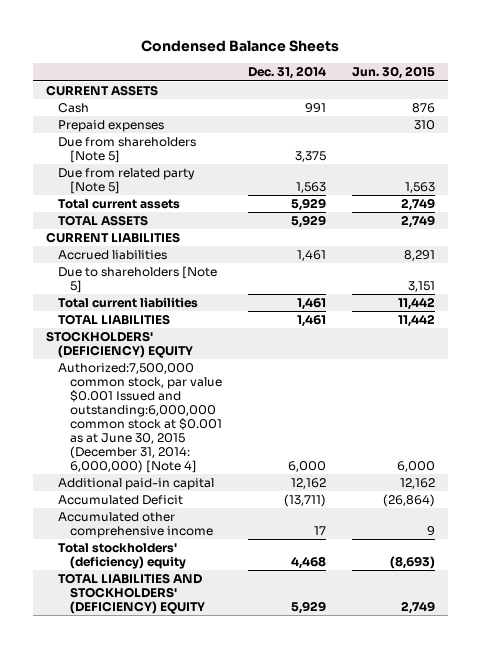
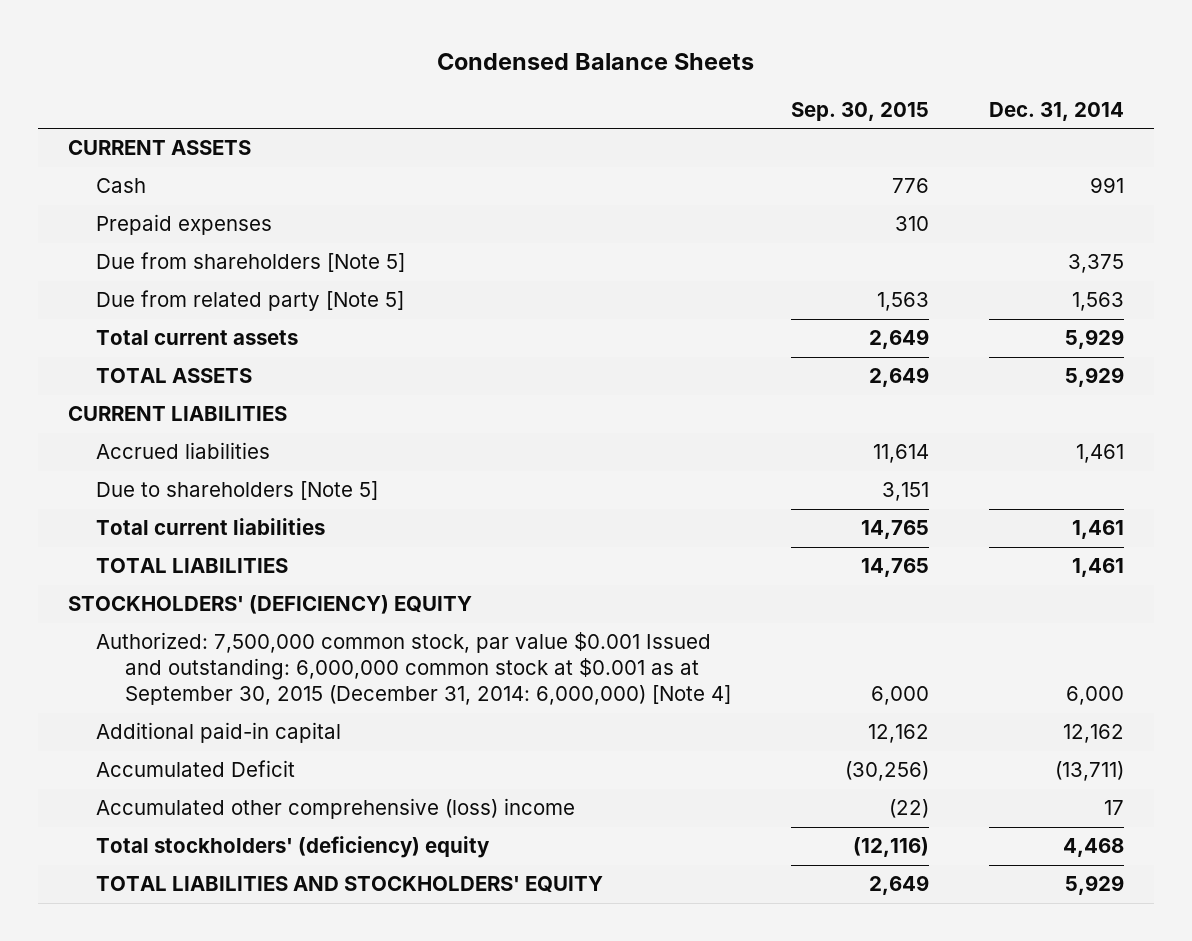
- | Dec. 31, 2014 | Jun. 30, 2015
+ | Sep. 30, 2015 | Dec. 31, 2014
- Authorized:7,500,000 common stock, par value $0.001 Issued and outstanding:6,000,000 common stock at $0.001 as at June 30, 2015 (December 31, 2014: 6,000,000) [Note 4] | 6,000 | 6,000
+ Authorized: 7,500,000 common stock, par value $0.001 Issued and outstanding: 6,000,000 common stock at $0.001 as at September 30, 2015 (December 31, 2014: 6,000,000) [Note 4] | 6,000 | 6,000
- Accumulated other comprehensive income | 17 | 9
+ Accumulated other comprehensive (loss) income | (22) | 17
- TOTAL LIABILITIES AND STOCKHOLDERS' (DEFICIENCY) EQUITY | 5,929 | 2,749
+ TOTAL LIABILITIES AND STOCKHOLDERS' EQUITY | 2,649 | 5,929

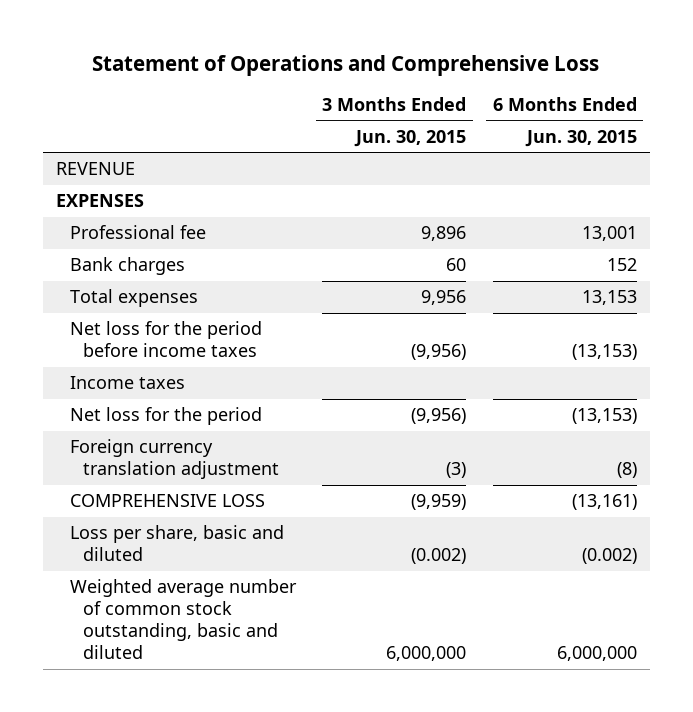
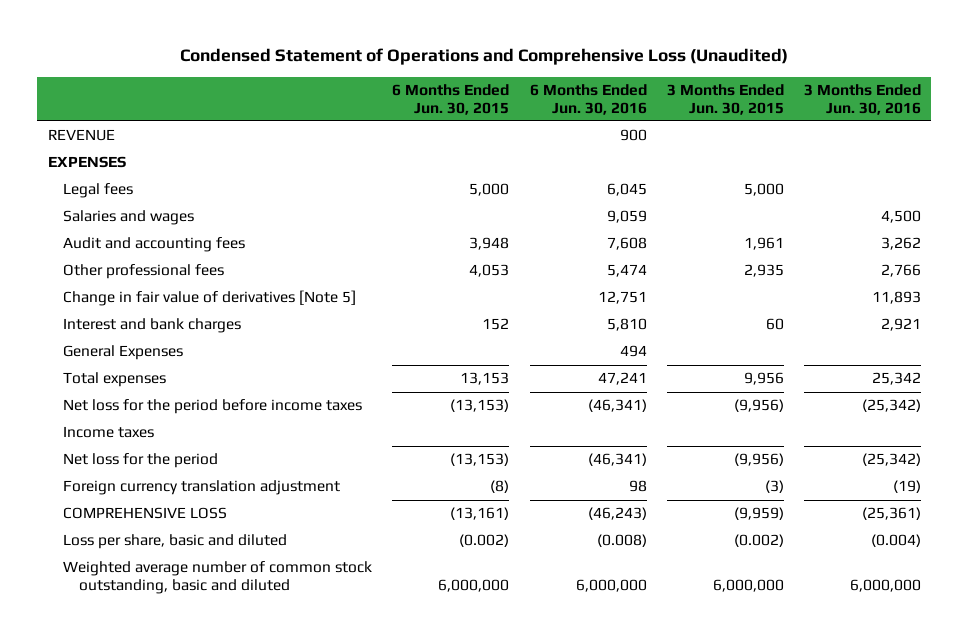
- Statement of Operations and Comprehensive Loss
+ Condensed Statement of Operations and Comprehensive Loss (Unaudited)
- | 3 Months Ended Jun. 30, 2015 | 6 Months Ended Jun. 30, 2015
+ | 6 Months Ended Jun. 30, 2015 | 6 Months Ended Jun. 30, 2016 | 3 Months Ended Jun. 30, 2015 | 3 Months Ended Jun. 30, 2016
- Professional fee | 9,896 | 13,001
- Bank charges | 60 | 152
+ Legal fees | 5,000 | 6,045 | 5,000 |
+ Salaries and wages | | 9,059 | | 4,500
+ Audit and accounting fees | 3,948 | 7,608 | 1,961 | 3,262
+ Other professional fees | 4,053 | 5,474 | 2,935 | 2,766
+ Change in fair value of derivatives [Note 5] | | 12,751 | | 11,893
+ Interest and bank charges | 152 | 5,810 | 60 | 2,921
+ General Expenses | | 494 | |

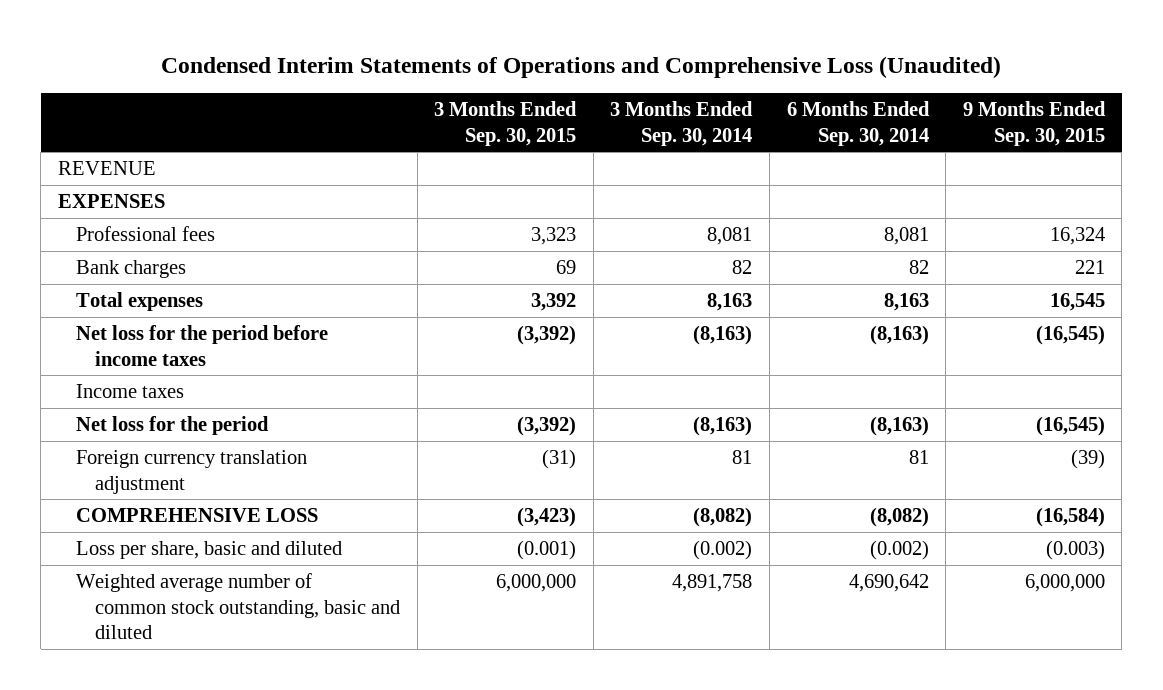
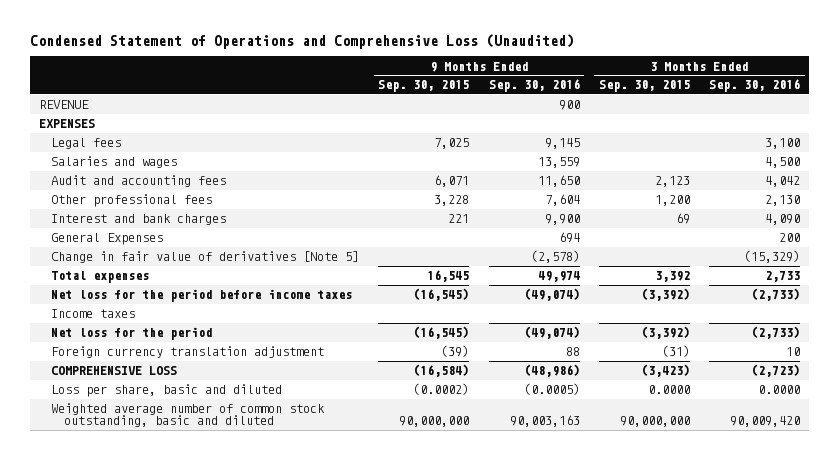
- Condensed Interim Statements of Operations and Comprehensive Loss (Unaudited)
+ Condensed Statement of Operations and Comprehensive Loss (Unaudited)
- | 3 Months Ended Sep. 30, 2015 | 3 Months Ended Sep. 30, 2014 | 6 Months Ended Sep. 30, 2014 | 9 Months Ended Sep. 30, 2015
+ | 9 Months Ended Sep. 30, 2015 | 9 Months Ended Sep. 30, 2016 | 3 Months Ended Sep. 30, 2015 | 3 Months Ended Sep. 30, 2016
- Professional fees | 3,323 | 8,081 | 8,081 | 16,324
- Bank charges | 69 | 82 | 82 | 221
+ Legal fees | 7,025 | 9,145 | | 3,100
+ Salaries and wages | | 13,559 | | 4,500
+ Audit and accounting fees | 6,071 | 11,650 | 2,123 | 4,042
+ Other professional fees | 3,228 | 7,604 | 1,200 | 2,130
+ Interest and bank charges | 221 | 9,900 | 69 | 4,090
+ General Expenses | | 694 | | 200
+ Change in fair value of derivatives [Note 5] | | (2,578) | | (15,329)
- Loss per share, basic and diluted | (0.001) | (0.002) | (0.002) | (0.003)
- Weighted average number of common stock outstanding, basic and diluted | 6,000,000 | 4,891,758 | 4,690,642 | 6,000,000
+ Loss per share, basic and diluted | (0.0002) | (0.0005) | 0.0000 | 0.0000
+ Weighted average number of common stock outstanding, basic and diluted | 90,000,000 | 90,003,163 | 90,000,000 | 90,009,420

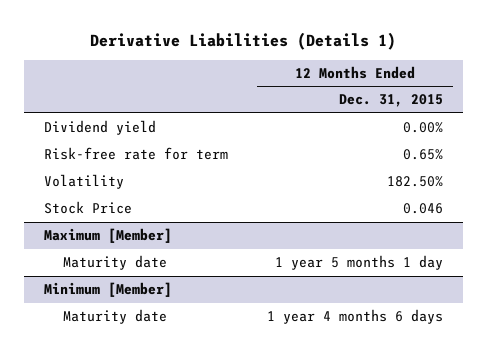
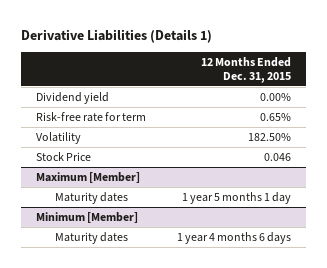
@ Maximum [Member]
- Maturity date | 1 year 5 months 1 day
+ Maturity dates | 1 year 5 months 1 day
@ Minimum [Member]
- Maturity date | 1 year 4 months 6 days
+ Maturity dates | 1 year 4 months 6 days

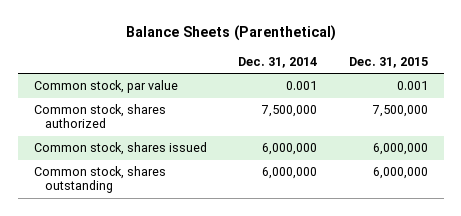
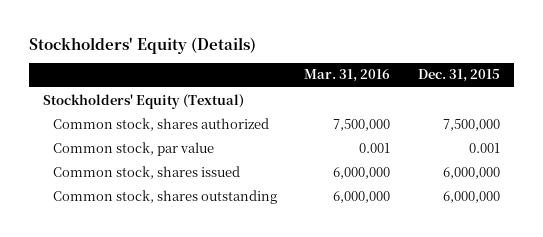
- Balance Sheets (Parenthetical)
+ Stockholders' Equity (Details)
- | Dec. 31, 2014 | Dec. 31, 2015
+ | Mar. 31, 2016 | Dec. 31, 2015
+ Stockholders' Equity (Textual)
moved down: Common stock, par value | 0.001 | 0.001

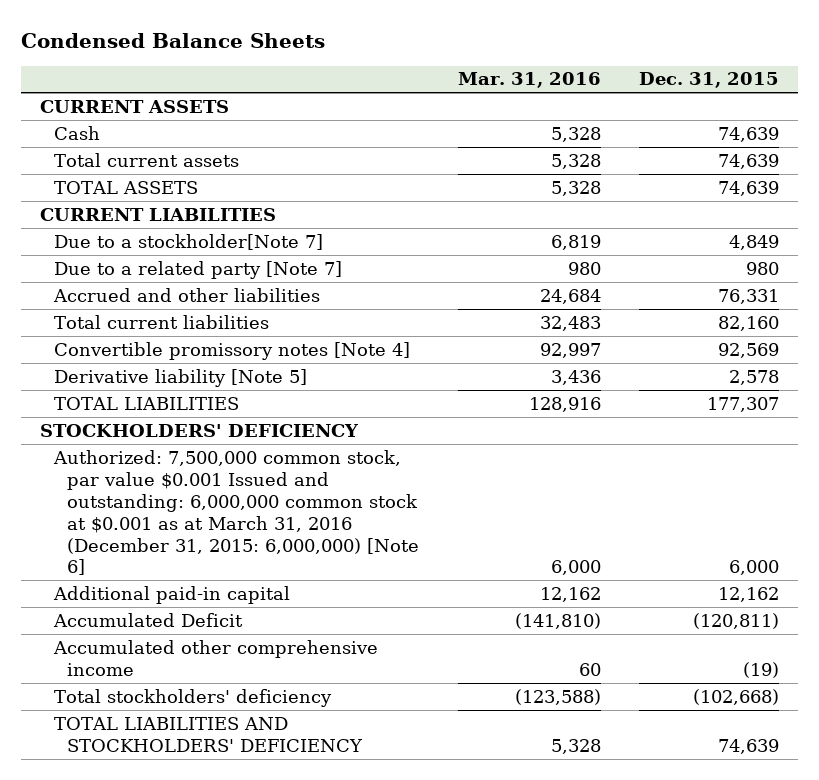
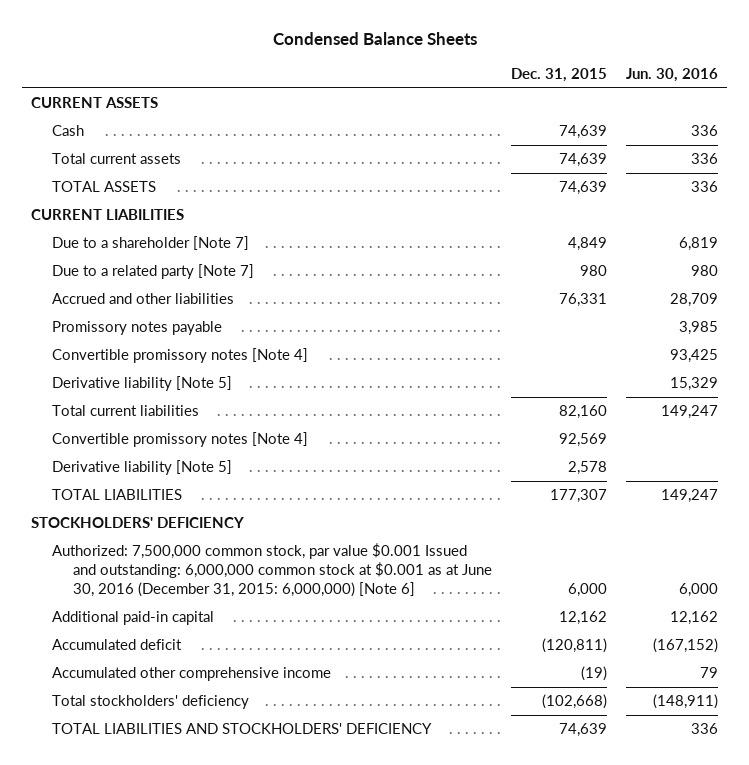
- | Mar. 31, 2016 | Dec. 31, 2015
+ | Dec. 31, 2015 | Jun. 30, 2016
- Due to a stockholder[Note 7] | 6,819 | 4,849
+ Due to a shareholder [Note 7] | 4,849 | 6,819
+ Promissory notes payable | | 3,985
+ Convertible promissory notes [Note 4] | | 93,425
+ Derivative liability [Note 5] | | 15,329
- Authorized: 7,500,000 common stock, par value $0.001 Issued and outstanding: 6,000,000 common stock at $0.001 as at March 31, 2016 (December 31, 2015: 6,000,000) [Note 6] | 6,000 | 6,000
+ Authorized: 7,500,000 common stock, par value $0.001 Issued and outstanding: 6,000,000 common stock at $0.001 as at June 30, 2016 (December 31, 2015: 6,000,000) [Note 6] | 6,000 | 6,000
- Accumulated Deficit | (141,810) | (120,811)
+ Accumulated deficit | (120,811) | (167,152)

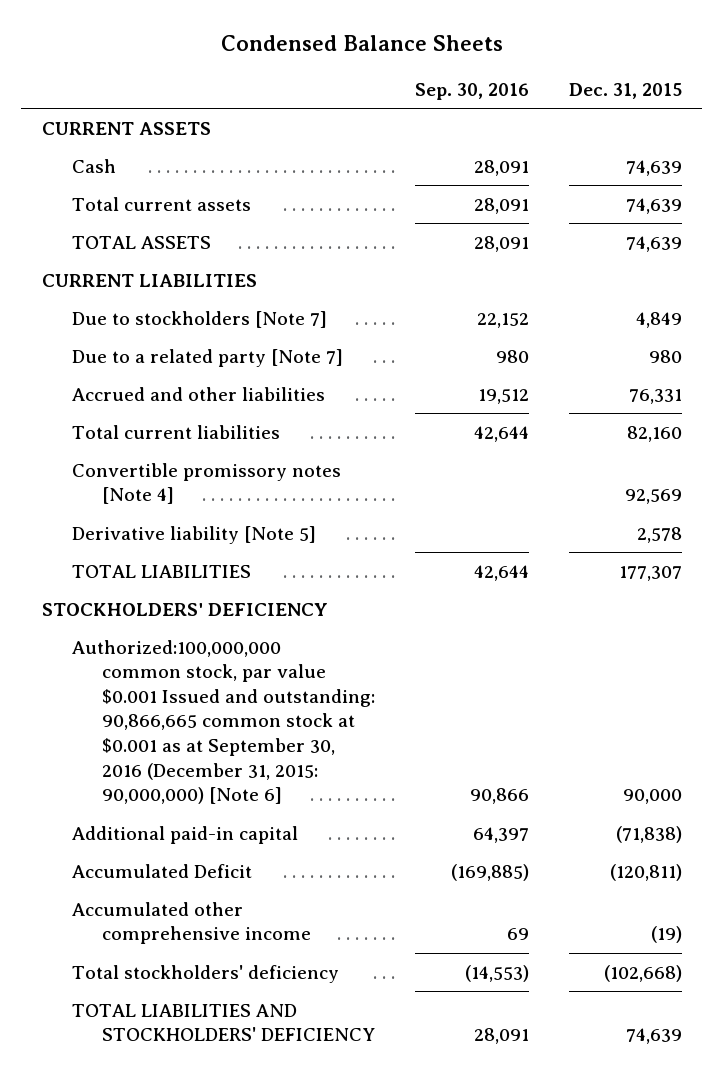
- | Dec. 31, 2015 | Jun. 30, 2016
+ | Sep. 30, 2016 | Dec. 31, 2015
- Due to a shareholder [Note 7] | 4,849 | 6,819
+ Due to stockholders [Note 7] | 22,152 | 4,849
- Promissory notes payable | | 3,985
- Convertible promissory notes [Note 4] | | 93,425
- Derivative liability [Note 5] | | 15,329
- Authorized: 7,500,000 common stock, par value $0.001 Issued and outstanding: 6,000,000 common stock at $0.001 as at June 30, 2016 (December 31, 2015: 6,000,000) [Note 6] | 6,000 | 6,000
- Additional paid-in capital | 12,162 | 12,162
- Accumulated deficit | (120,811) | (167,152)
+ Authorized:100,000,000 common stock, par value $0.001 Issued and outstanding: 90,866,665 common stock at $0.001 as at September 30, 2016 (December 31, 2015: 90,000,000) [Note 6] | 90,866 | 90,000
+ Additional paid-in capital | 64,397 | (71,838)
+ Accumulated Deficit | (169,885) | (120,811)

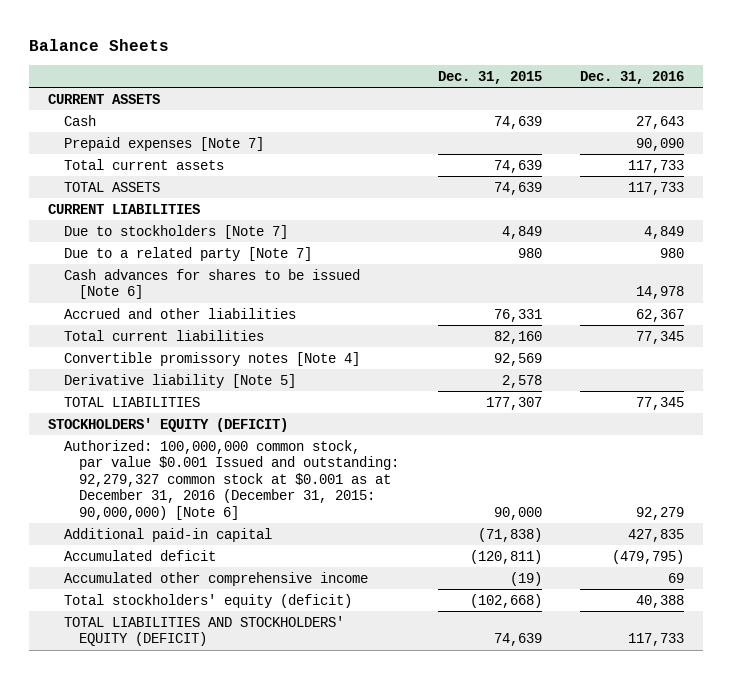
- Condensed Balance Sheets
+ Balance Sheets
- | Sep. 30, 2016 | Dec. 31, 2015
+ | Dec. 31, 2015 | Dec. 31, 2016
+ Prepaid expenses [Note 7] | | 90,090
+ Cash advances for shares to be issued [Note 6] | | 14,978
- STOCKHOLDERS' DEFICIENCY
- Authorized:100,000,000 common stock, par value $0.001 Issued and outstanding: 90,866,665 common stock at $0.001 as at September 30, 2016 (December 31, 2015: 90,000,000) [Note 6] | 90,866 | 90,000
+ STOCKHOLDERS' EQUITY (DEFICIT)
+ Authorized: 100,000,000 common stock, par value $0.001 Issued and outstanding: 92,279,327 common stock at $0.001 as at December 31, 2016 (December 31, 2015: 90,000,000) [Note 6] | 90,000 | 92,279
- Accumulated Deficit | (169,885) | (120,811)
+ Accumulated deficit | (120,811) | (479,795)
- Total stockholders' deficiency | (14,553) | (102,668)
- TOTAL LIABILITIES AND STOCKHOLDERS' DEFICIENCY | 28,091 | 74,639
+ Total stockholders' equity (deficit) | (102,668) | 40,388
+ TOTAL LIABILITIES AND STOCKHOLDERS' EQUITY (DEFICIT) | 74,639 | 117,733

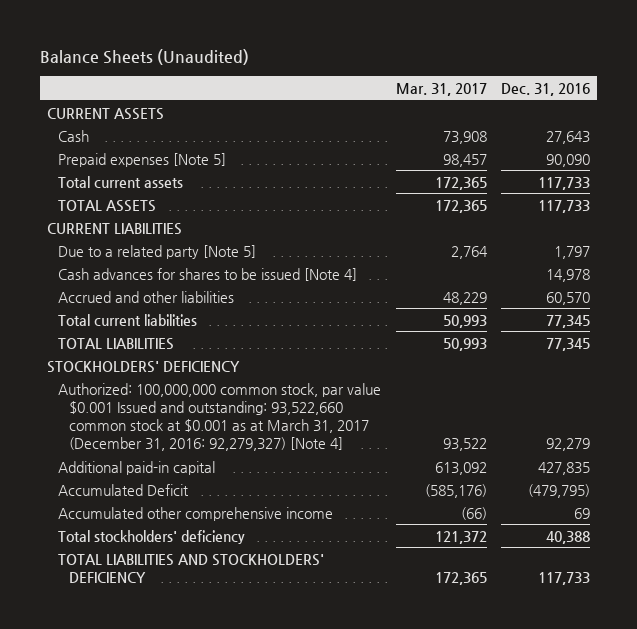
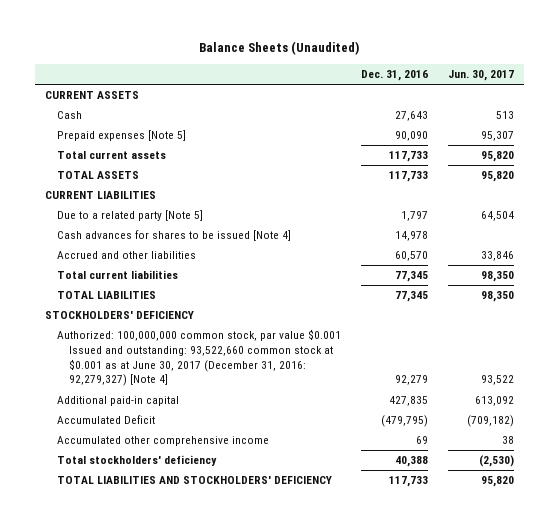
- | Mar. 31, 2017 | Dec. 31, 2016
+ | Dec. 31, 2016 | Jun. 30, 2017
- Authorized: 100,000,000 common stock, par value $0.001 Issued and outstanding: 93,522,660 common stock at $0.001 as at March 31, 2017 (December 31, 2016: 92,279,327) [Note 4] | 93,522 | 92,279
+ Authorized: 100,000,000 common stock, par value $0.001 Issued and outstanding: 93,522,660 common stock at $0.001 as at June 30, 2017 (December 31, 2016: 92,279,327) [Note 4] | 92,279 | 93,522

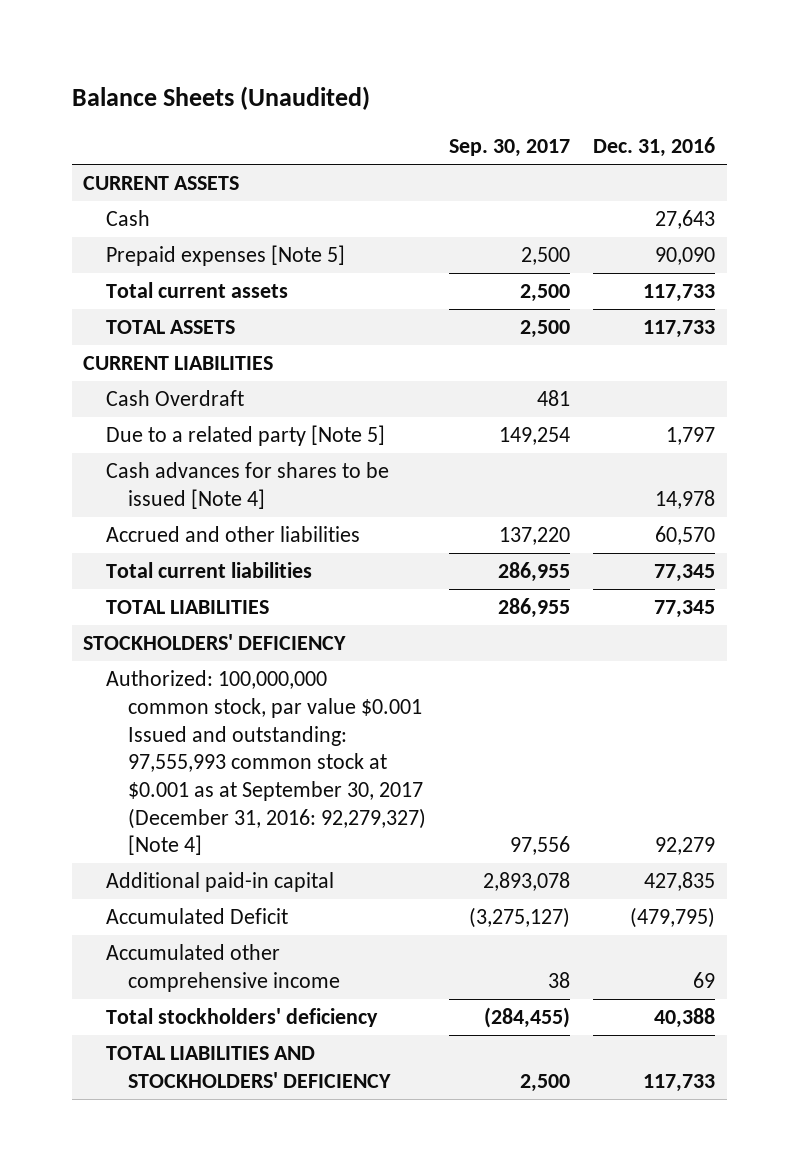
- | Dec. 31, 2016 | Jun. 30, 2017
+ | Sep. 30, 2017 | Dec. 31, 2016
+ Cash Overdraft | 481 |
- Authorized: 100,000,000 common stock, par value $0.001 Issued and outstanding: 93,522,660 common stock at $0.001 as at June 30, 2017 (December 31, 2016: 92,279,327) [Note 4] | 92,279 | 93,522
+ Authorized: 100,000,000 common stock, par value $0.001 Issued and outstanding: 97,555,993 common stock at $0.001 as at September 30, 2017 (December 31, 2016: 92,279,327) [Note 4] | 97,556 | 92,279

